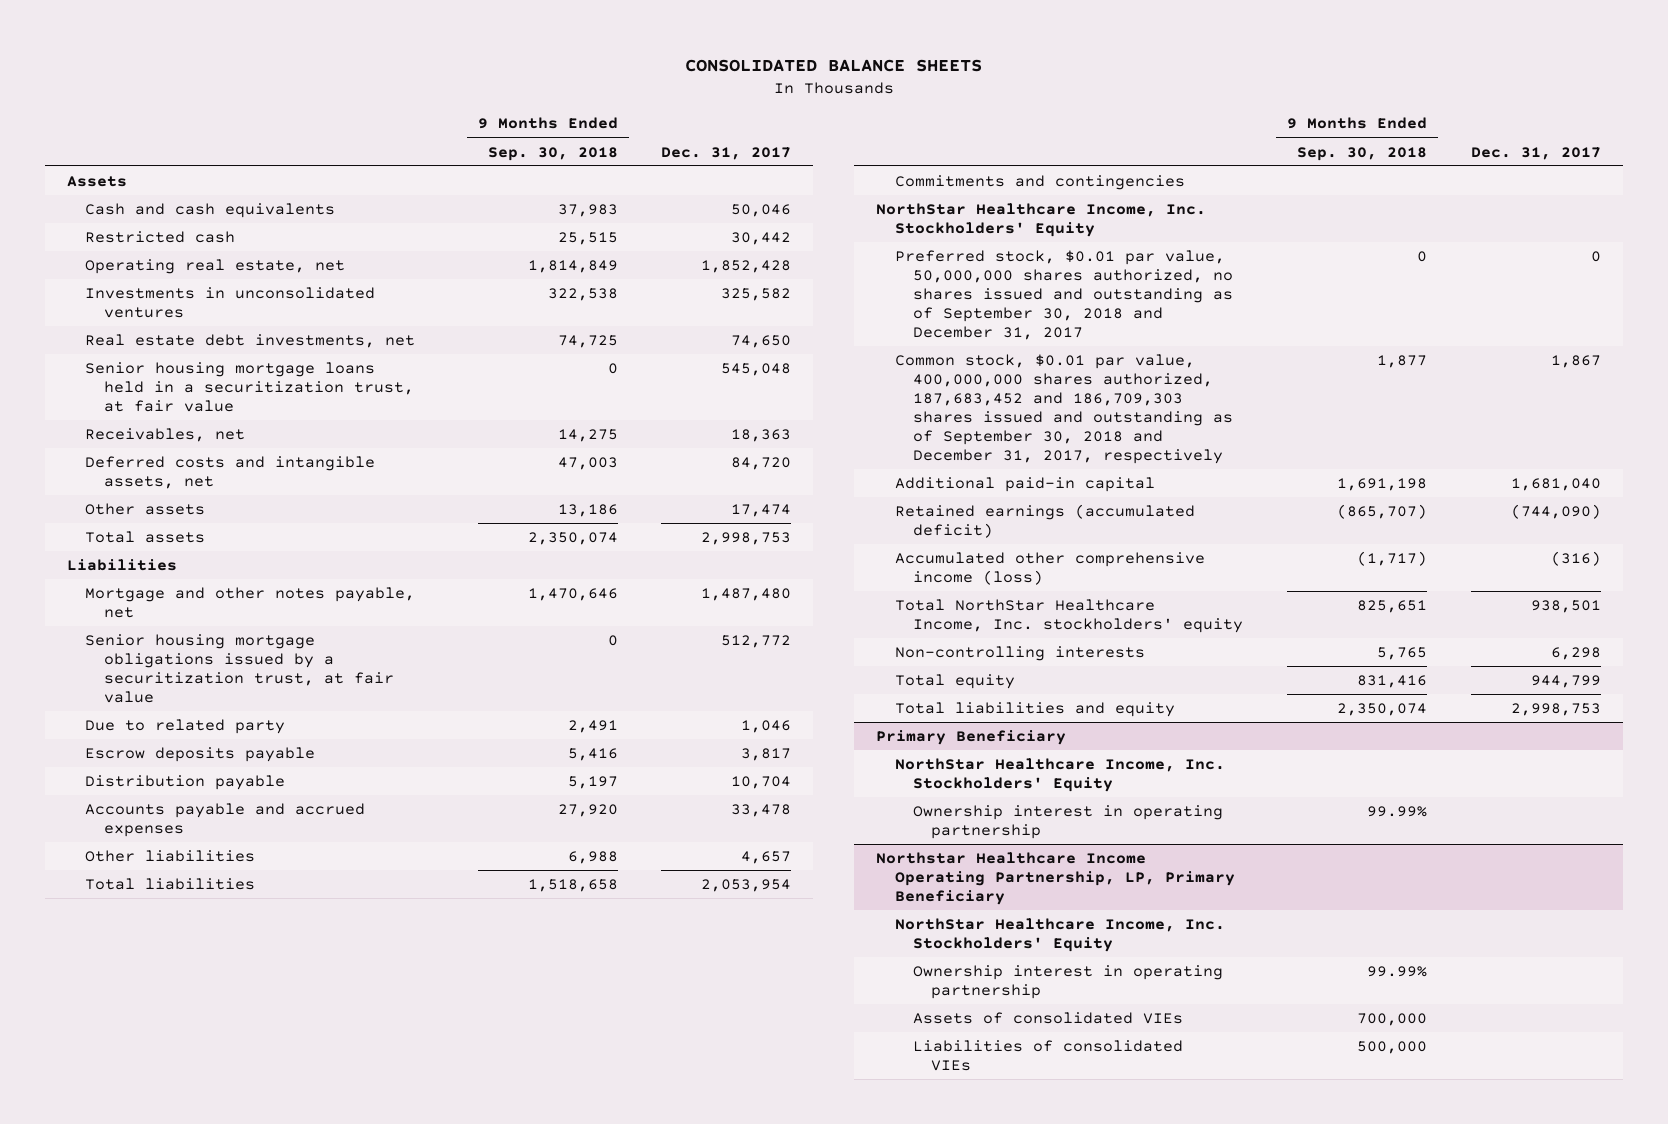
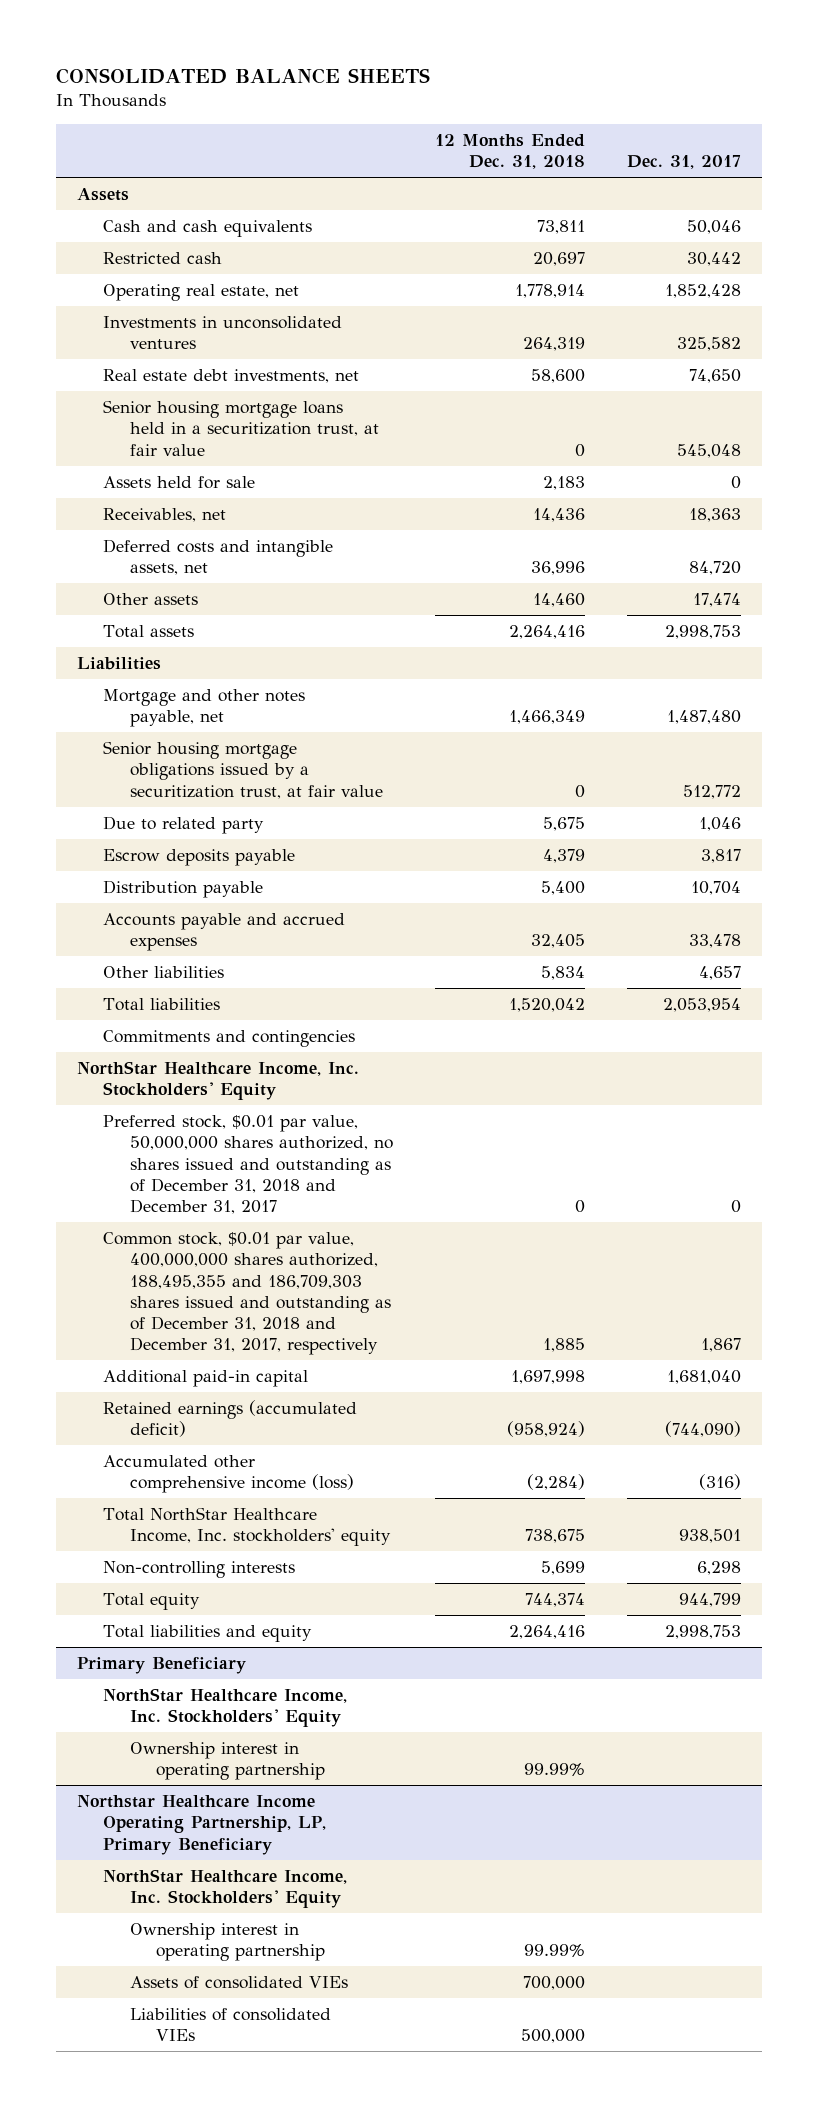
- | 9 Months Ended Sep. 30, 2018 | Dec. 31, 2017
+ | 12 Months Ended Dec. 31, 2018 | Dec. 31, 2017
+ Assets held for sale | 2,183 | 0
- Preferred stock, $0.01 par value, 50,000,000 shares authorized, no shares issued and outstanding as of September 30, 2018 and December 31, 2017 | 0 | 0
- Common stock, $0.01 par value, 400,000,000 shares authorized, 187,683,452 and 186,709,303 shares issued and outstanding as of September 30, 2018 and December 31, 2017, respectively | 1,877 | 1,867
+ Preferred stock, $0.01 par value, 50,000,000 shares authorized, no shares issued and outstanding as of December 31, 2018 and December 31, 2017 | 0 | 0
+ Common stock, $0.01 par value, 400,000,000 shares authorized, 188,495,355 and 186,709,303 shares issued and outstanding as of December 31, 2018 and December 31, 2017, respectively | 1,885 | 1,867

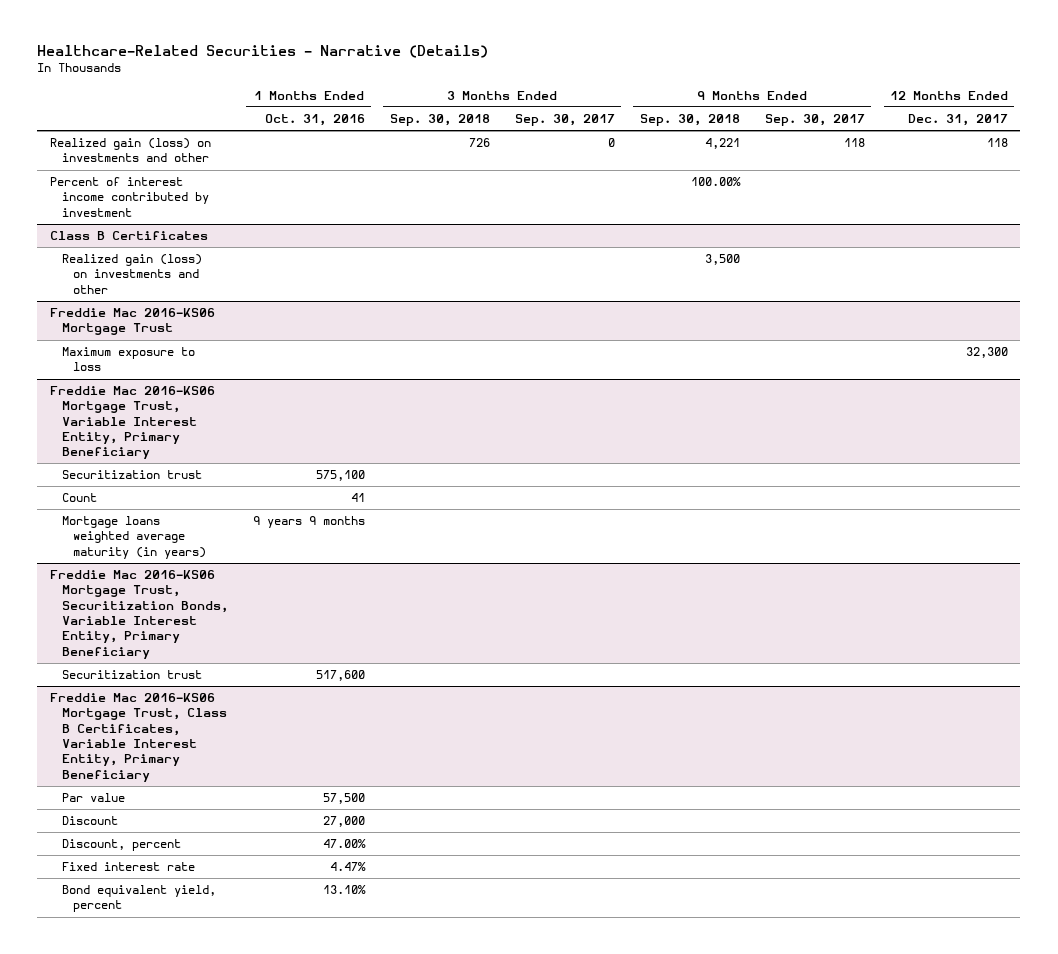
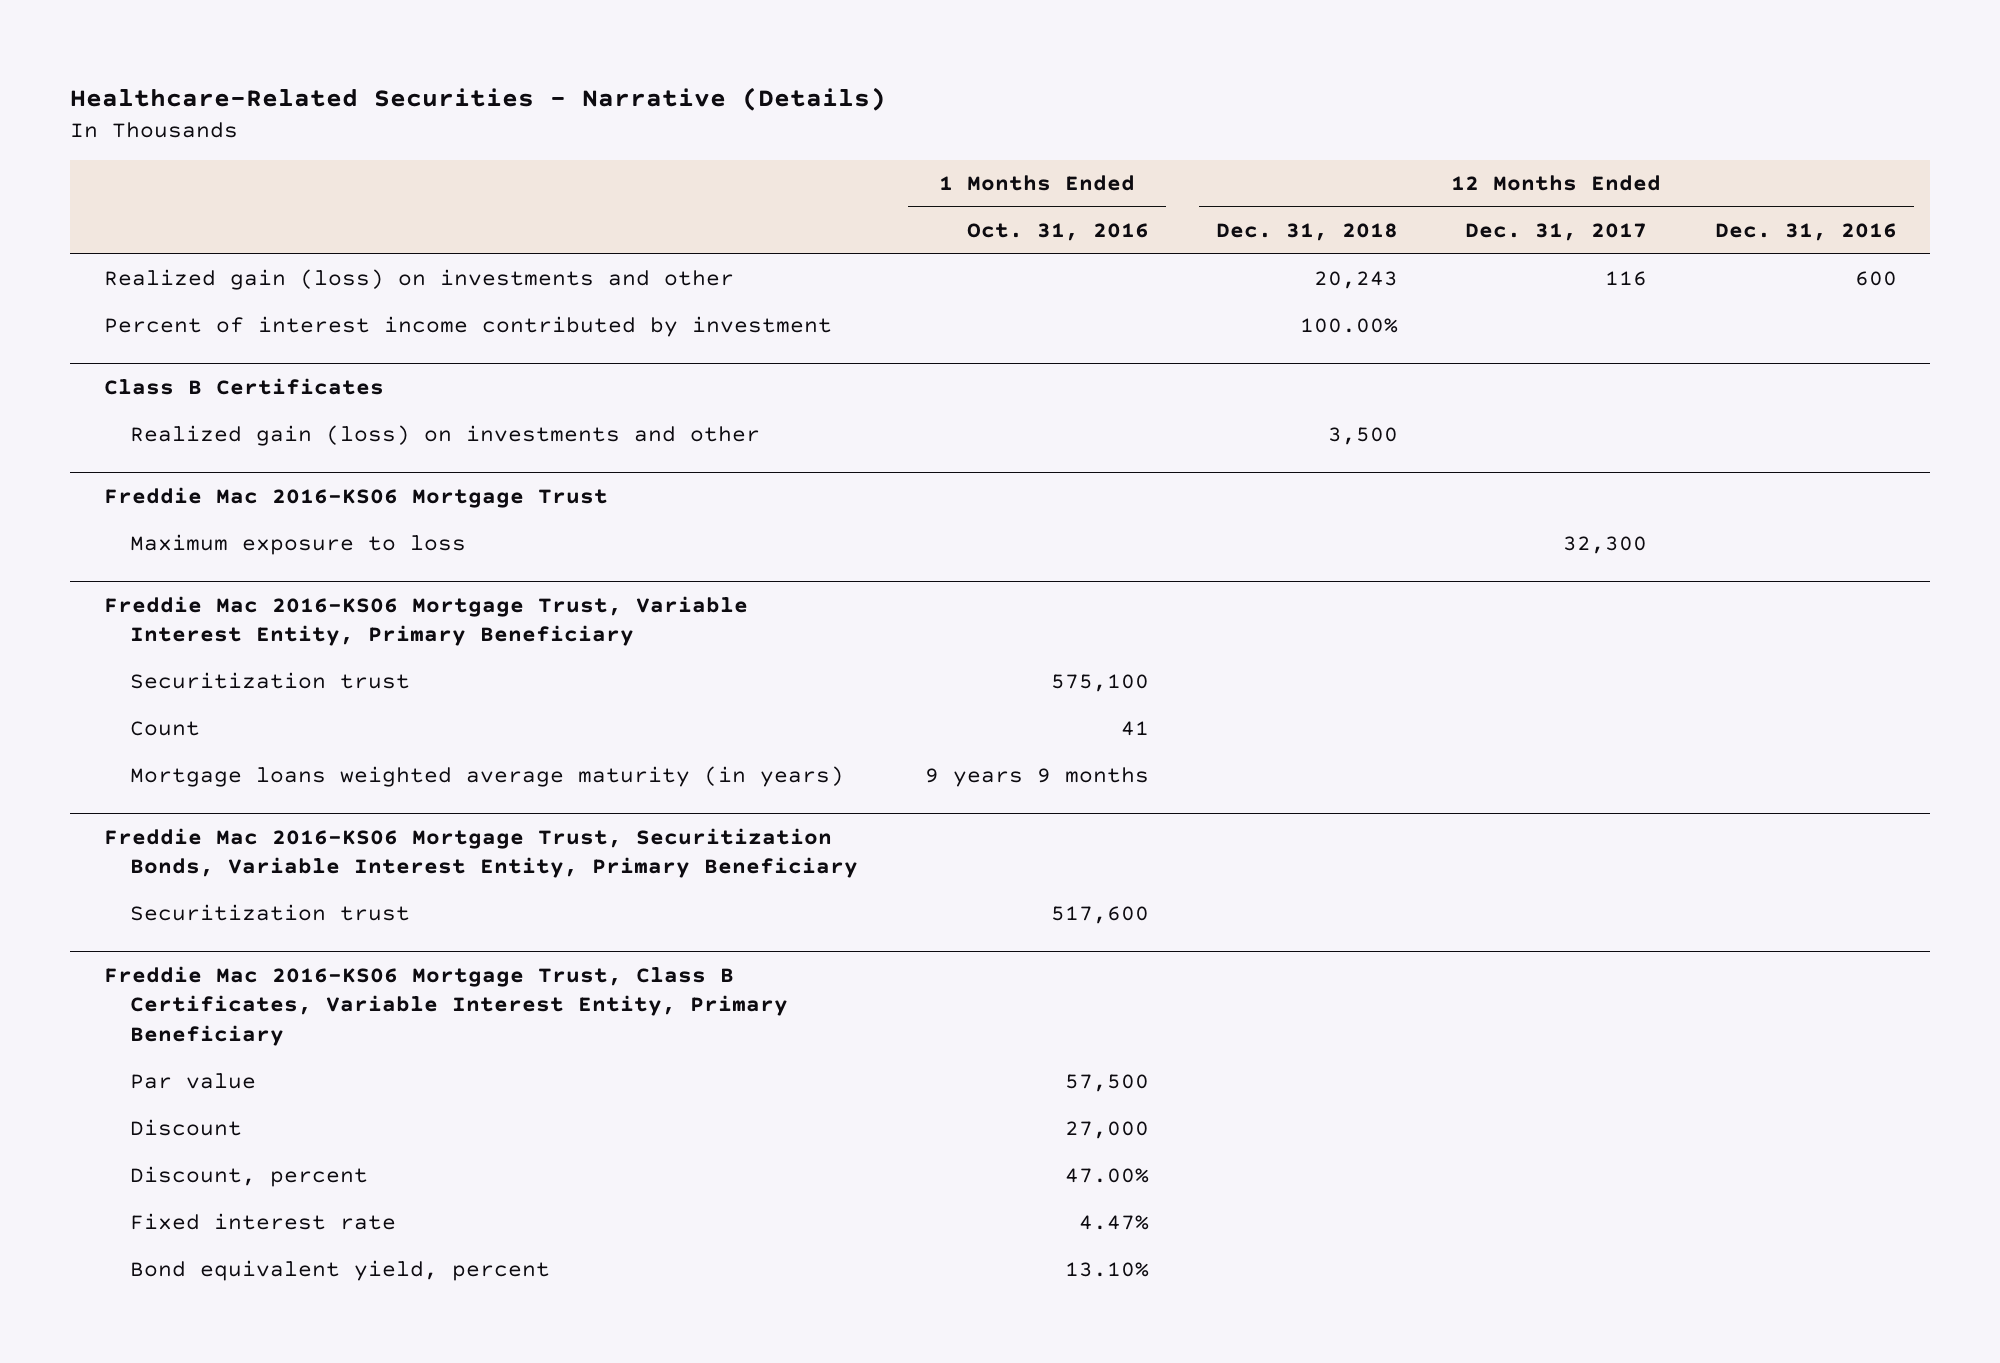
- | 1 Months Ended Oct. 31, 2016 | 3 Months Ended Sep. 30, 2018 | 3 Months Ended Sep. 30, 2017 | 9 Months Ended Sep. 30, 2018 | 9 Months Ended Sep. 30, 2017 | 12 Months Ended Dec. 31, 2017
+ | 1 Months Ended Oct. 31, 2016 | 12 Months Ended Dec. 31, 2018 | 12 Months Ended Dec. 31, 2017 | 12 Months Ended Dec. 31, 2016
- Realized gain (loss) on investments and other | | 726 | 0 | 4,221 | 118 | 118
+ Realized gain (loss) on investments and other | | 20,243 | 116 | 600

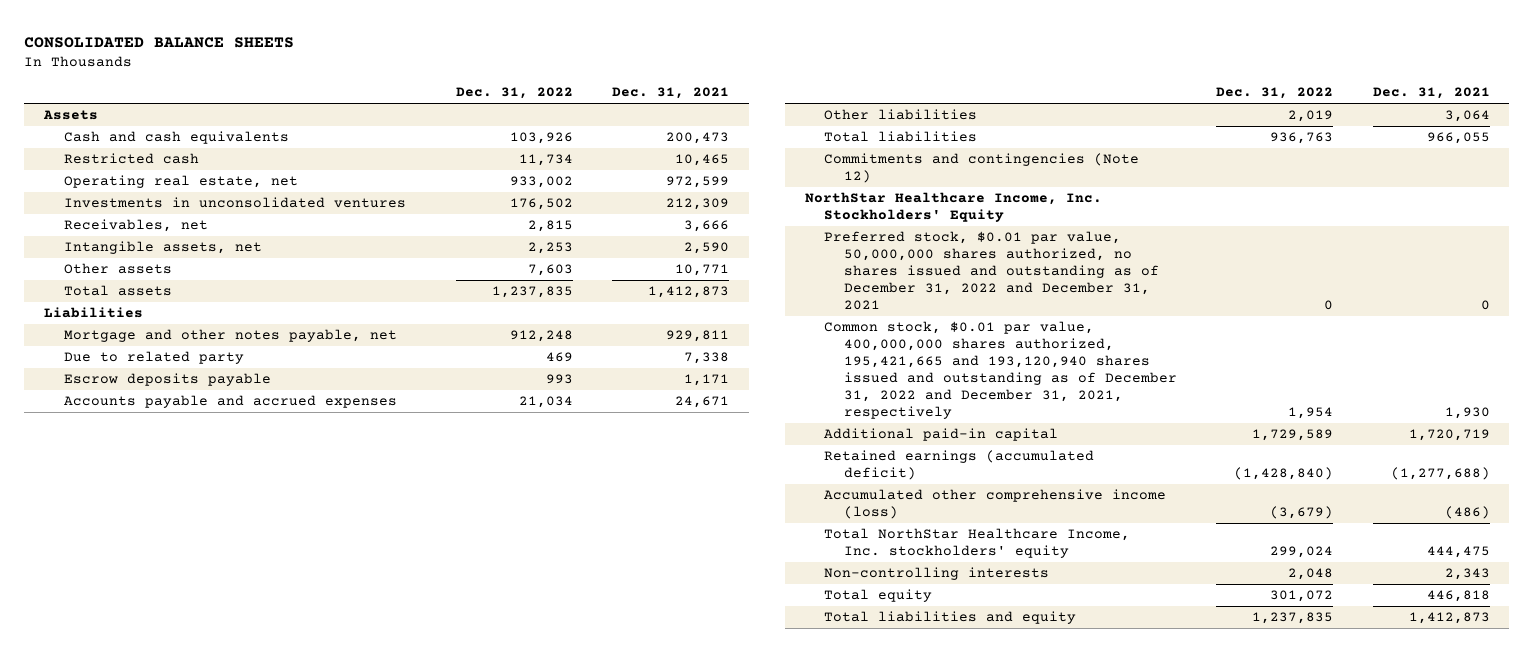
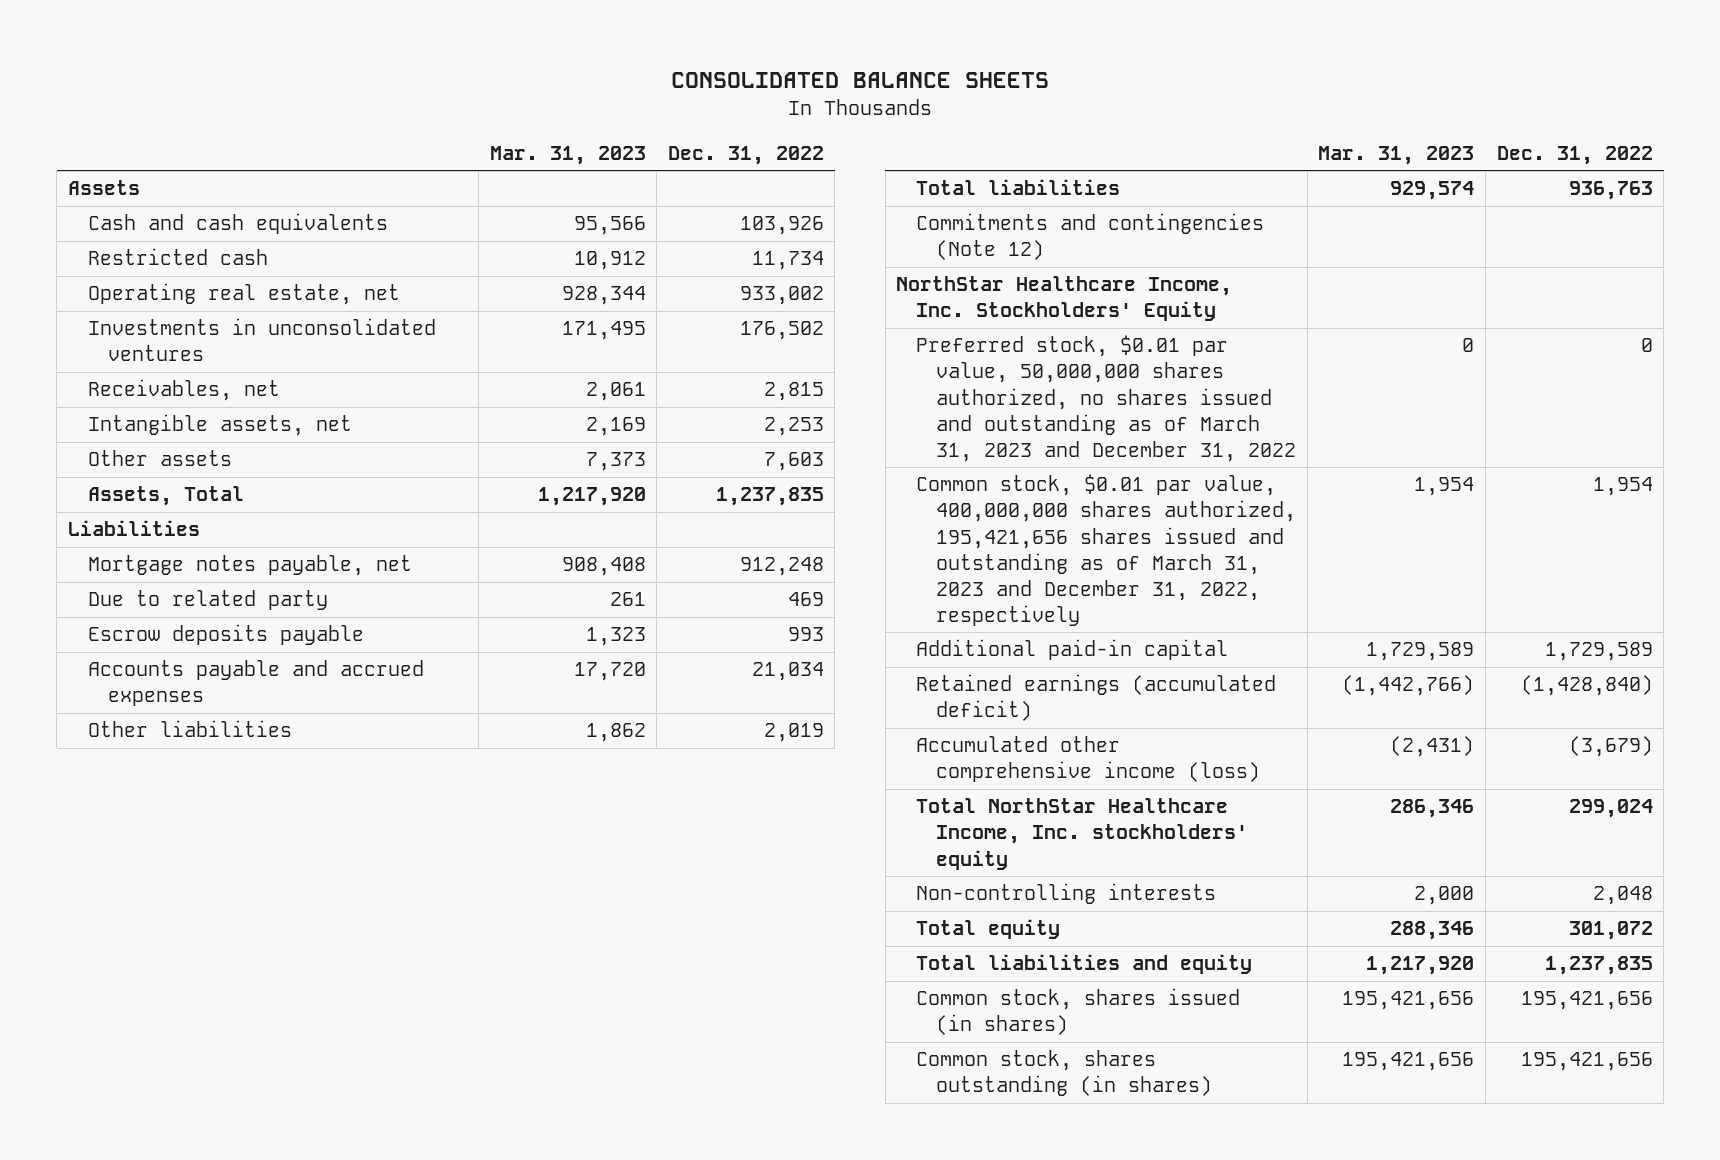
- | Dec. 31, 2022 | Dec. 31, 2021
+ | Mar. 31, 2023 | Dec. 31, 2022
- Total assets | 1,237,835 | 1,412,873
+ Assets, Total | 1,217,920 | 1,237,835
- Mortgage and other notes payable, net | 912,248 | 929,811
+ Mortgage notes payable, net | 908,408 | 912,248
- Preferred stock, $0.01 par value, 50,000,000 shares authorized, no shares issued and outstanding as of December 31, 2022 and December 31, 2021 | 0 | 0
- Common stock, $0.01 par value, 400,000,000 shares authorized, 195,421,665 and 193,120,940 shares issued and outstanding as of December 31, 2022 and December 31, 2021, respectively | 1,954 | 1,930
+ Preferred stock, $0.01 par value, 50,000,000 shares authorized, no shares issued and outstanding as of March 31, 2023 and December 31, 2022 | 0 | 0
+ Common stock, $0.01 par value, 400,000,000 shares authorized, 195,421,656 shares issued and outstanding as of March 31, 2023 and December 31, 2022, respectively | 1,954 | 1,954
+ Common stock, shares issued (in shares) | 195,421,656 | 195,421,656
+ Common stock, shares outstanding (in shares) | 195,421,656 | 195,421,656

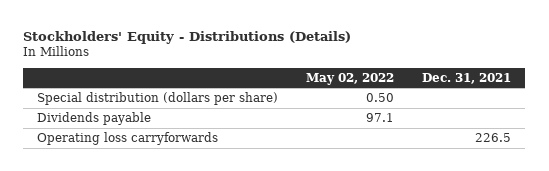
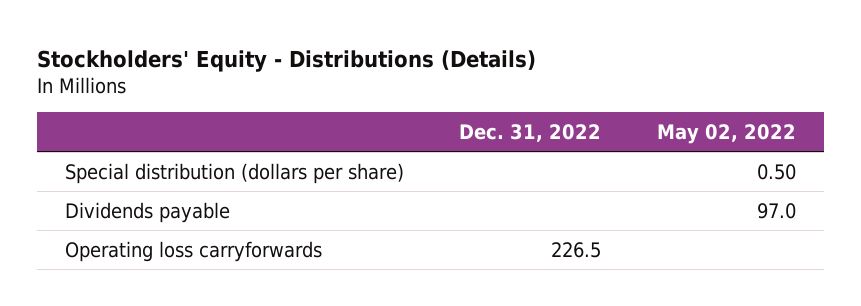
- | May 02, 2022 | Dec. 31, 2021
+ | Dec. 31, 2022 | May 02, 2022
- Dividends payable | 97.1 |
+ Dividends payable | | 97.0

